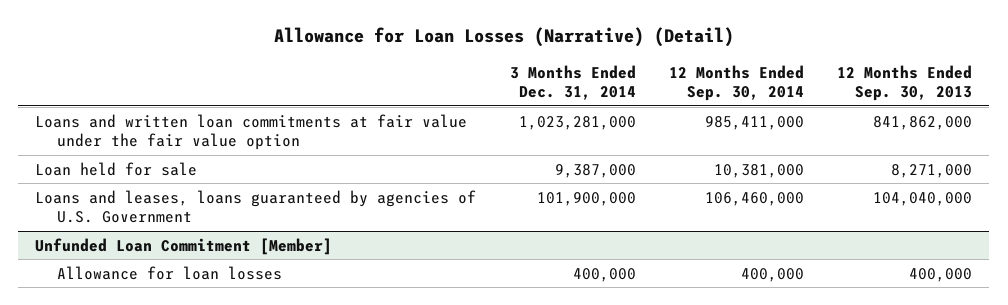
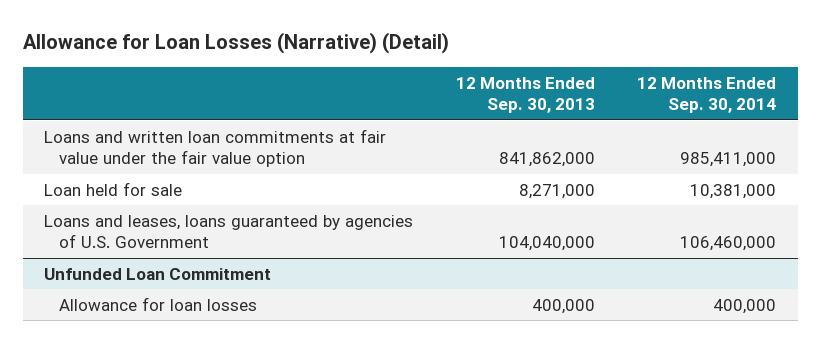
- | 3 Months Ended Dec. 31, 2014 | 12 Months Ended Sep. 30, 2014 | 12 Months Ended Sep. 30, 2013
+ | 12 Months Ended Sep. 30, 2013 | 12 Months Ended Sep. 30, 2014
- Unfunded Loan Commitment [Member]
+ Unfunded Loan Commitment

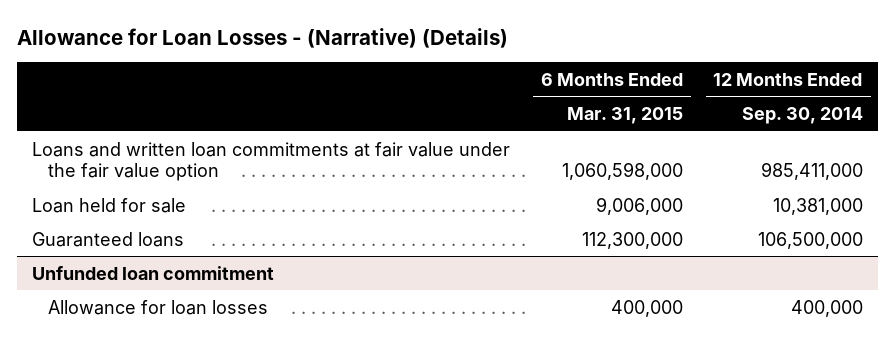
- Allowance for Loan Losses (Narrative) (Detail)
+ Allowance for Loan Losses - (Narrative) (Details)
- | 12 Months Ended Sep. 30, 2013 | 12 Months Ended Sep. 30, 2014
+ | 6 Months Ended Mar. 31, 2015 | 12 Months Ended Sep. 30, 2014
- Loans and leases, loans guaranteed by agencies of U.S. Government | 104,040,000 | 106,460,000
- Unfunded Loan Commitment
+ Guaranteed loans | 112,300,000 | 106,500,000
+ Unfunded loan commitment

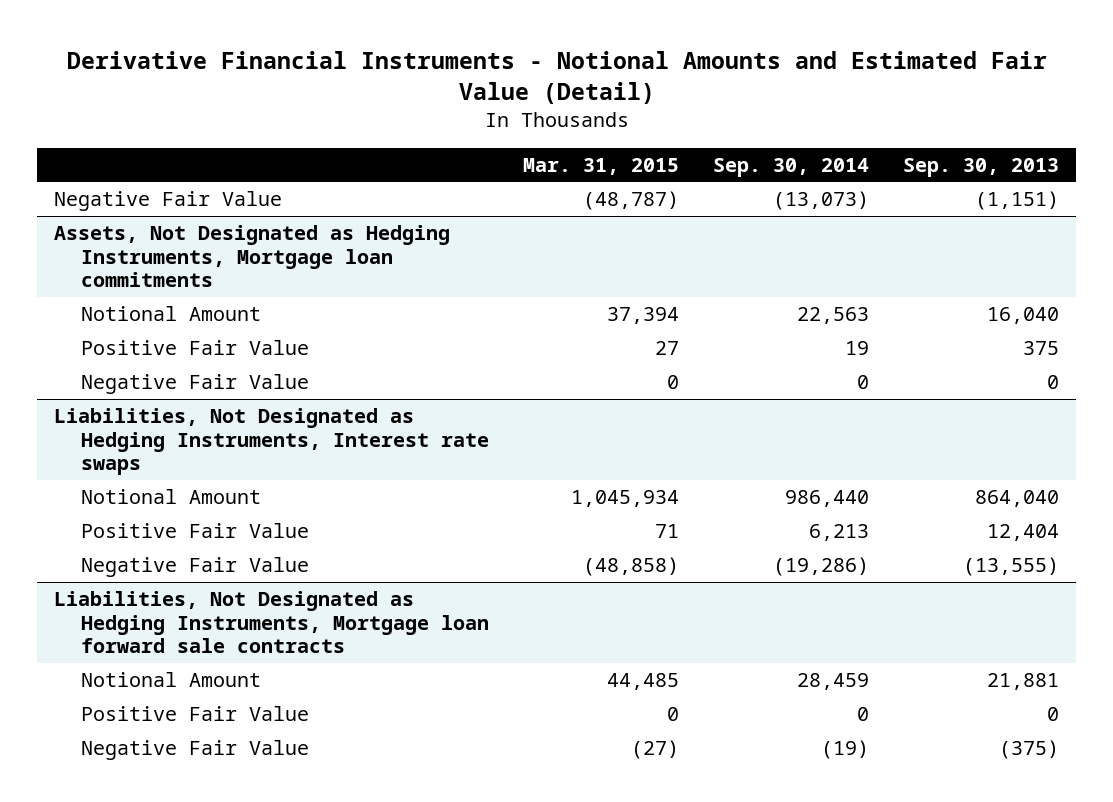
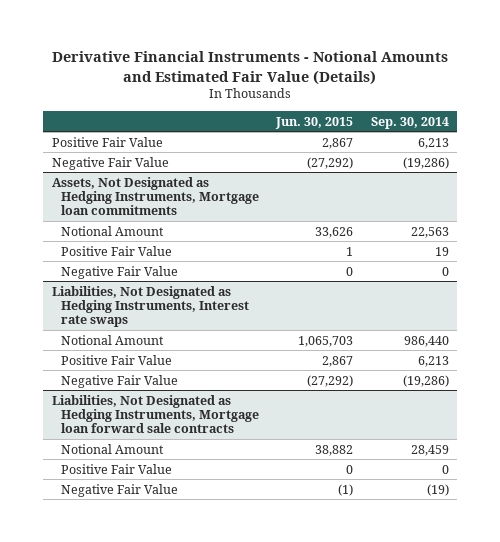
- Derivative Financial Instruments - Notional Amounts and Estimated Fair Value (Detail)
+ Derivative Financial Instruments - Notional Amounts and Estimated Fair Value (Details)
- | Mar. 31, 2015 | Sep. 30, 2014 | Sep. 30, 2013
+ | Jun. 30, 2015 | Sep. 30, 2014
- Negative Fair Value | (48,787) | (13,073) | (1,151)
+ Positive Fair Value | 2,867 | 6,213
+ Negative Fair Value | (27,292) | (19,286)

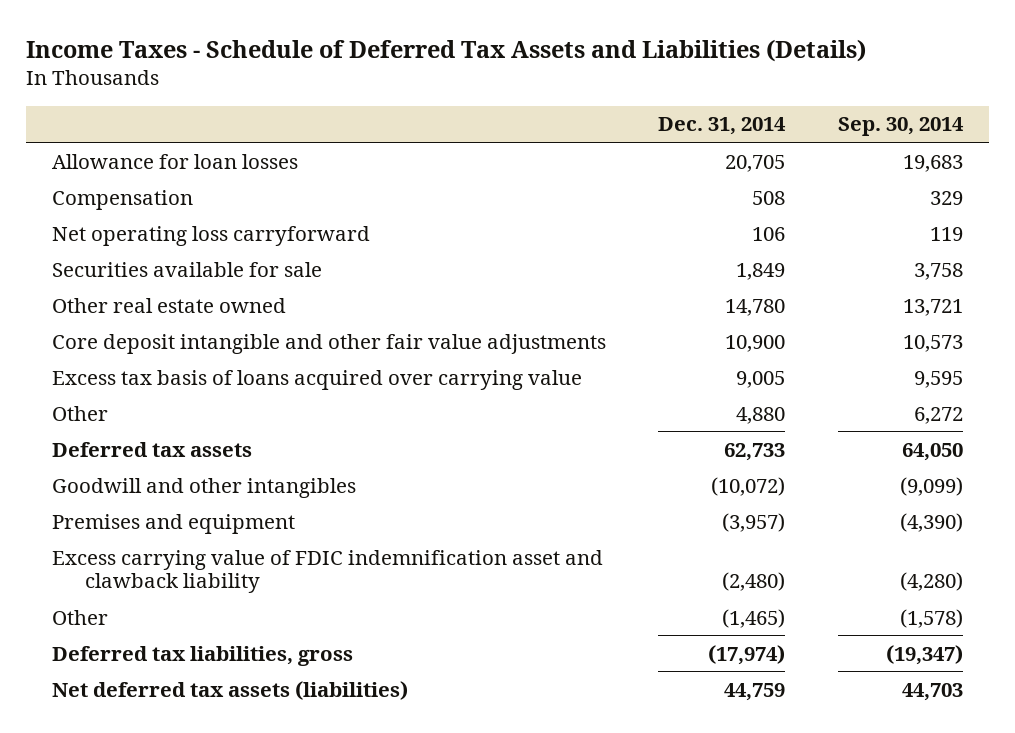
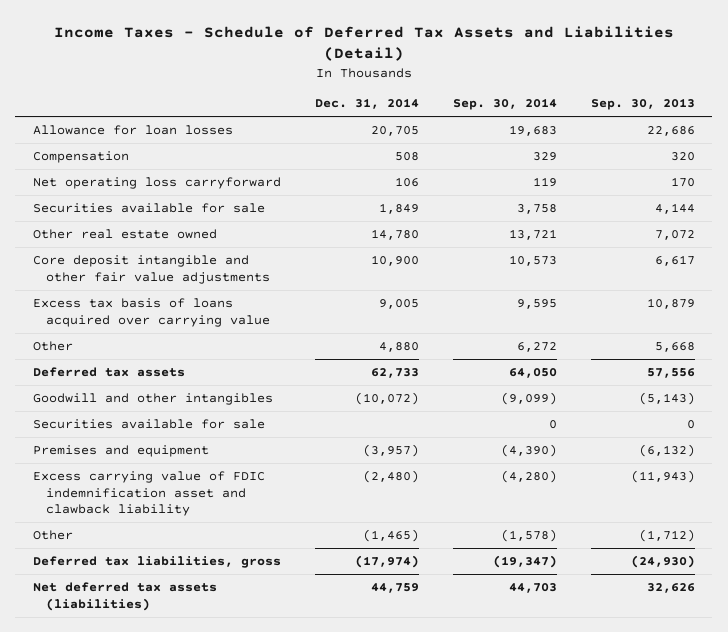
- Income Taxes - Schedule of Deferred Tax Assets and Liabilities (Details)
+ Income Taxes - Schedule of Deferred Tax Assets and Liabilities (Detail)
- | Dec. 31, 2014 | Sep. 30, 2014
+ | Dec. 31, 2014 | Sep. 30, 2014 | Sep. 30, 2013
+ Securities available for sale | | 0 | 0

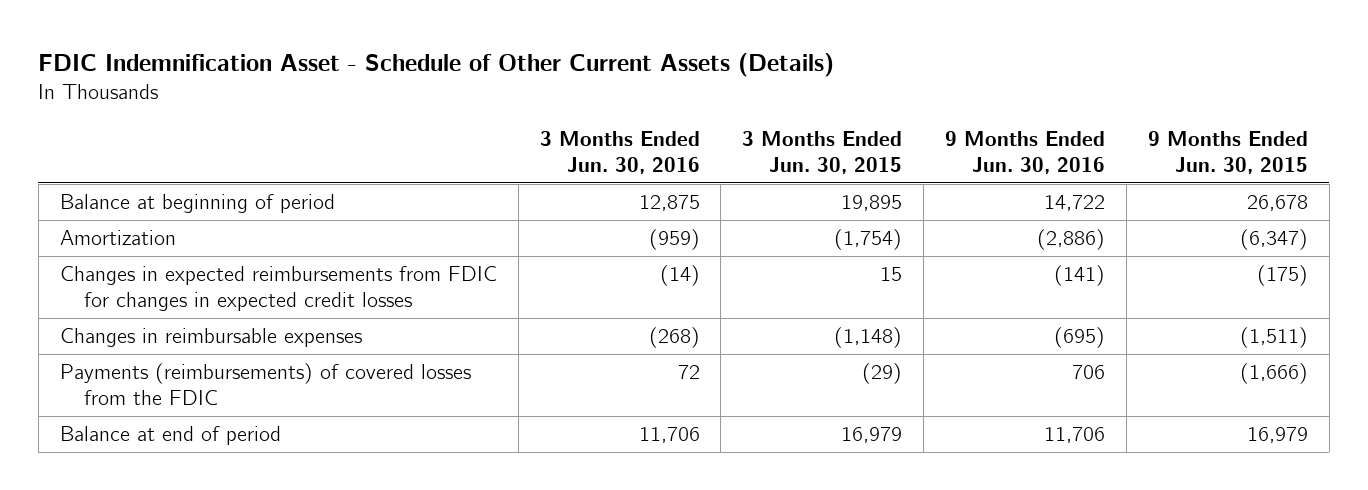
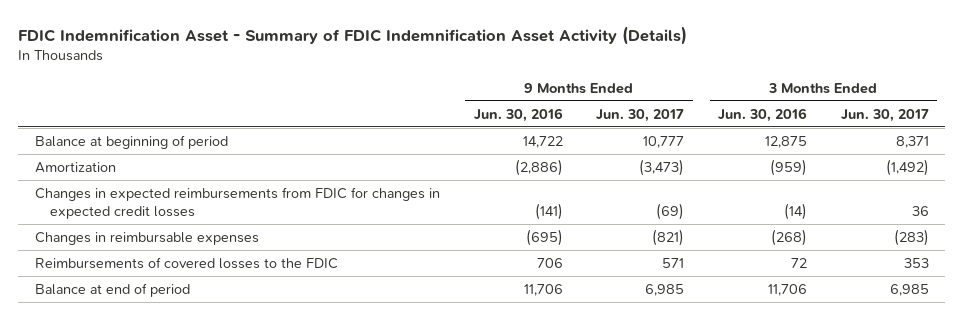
- FDIC Indemnification Asset - Schedule of Other Current Assets (Details)
+ FDIC Indemnification Asset - Summary of FDIC Indemnification Asset Activity (Details)
- | 3 Months Ended Jun. 30, 2016 | 3 Months Ended Jun. 30, 2015 | 9 Months Ended Jun. 30, 2016 | 9 Months Ended Jun. 30, 2015
+ | 9 Months Ended Jun. 30, 2016 | 9 Months Ended Jun. 30, 2017 | 3 Months Ended Jun. 30, 2016 | 3 Months Ended Jun. 30, 2017
- Payments (reimbursements) of covered losses from the FDIC | 72 | (29) | 706 | (1,666)
+ Reimbursements of covered losses to the FDIC | 706 | 571 | 72 | 353

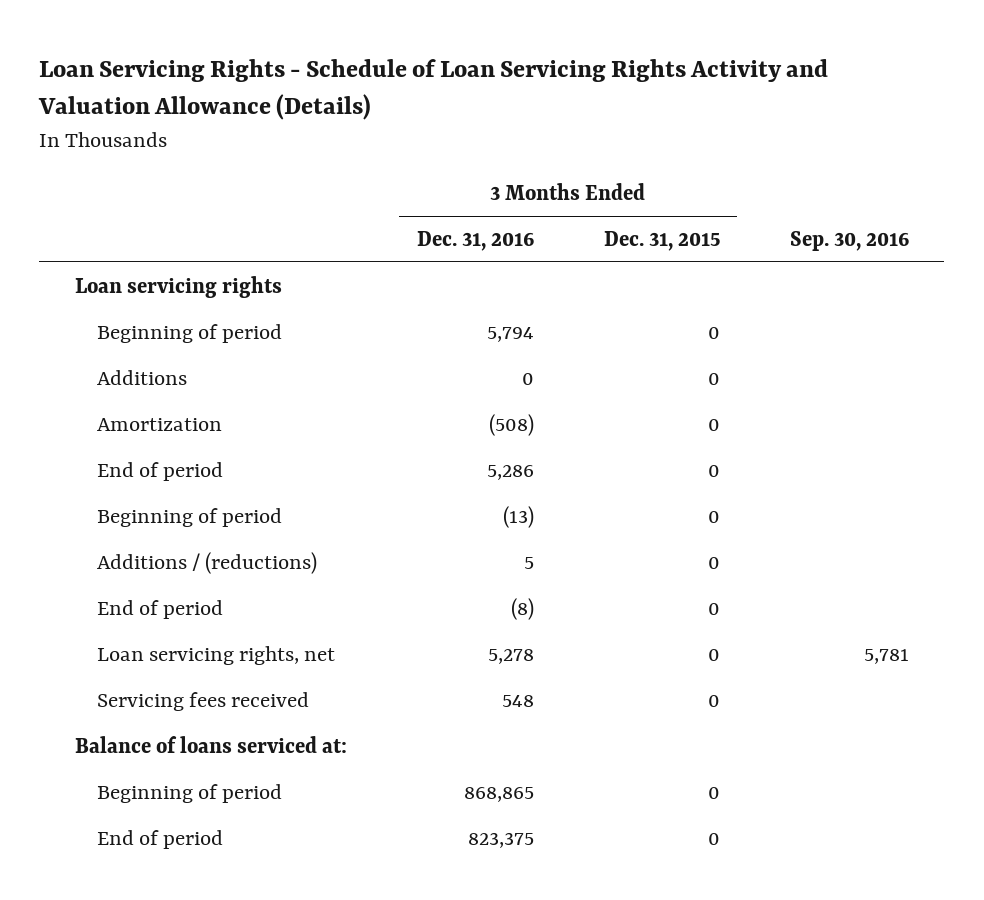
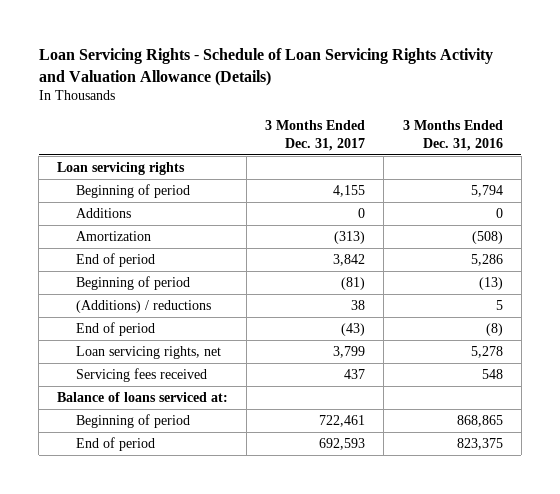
- | 3 Months Ended Dec. 31, 2016 | 3 Months Ended Dec. 31, 2015 | Sep. 30, 2016
+ | 3 Months Ended Dec. 31, 2017 | 3 Months Ended Dec. 31, 2016
- Additions / (reductions) | 5 | 0 |
+ (Additions) / reductions | 38 | 5

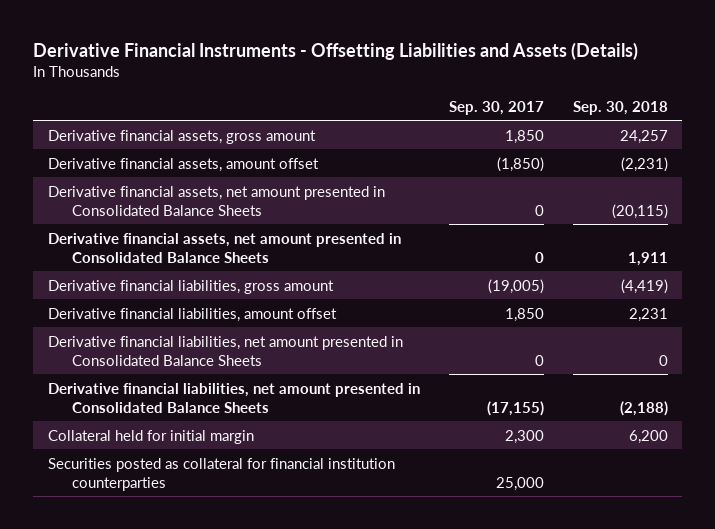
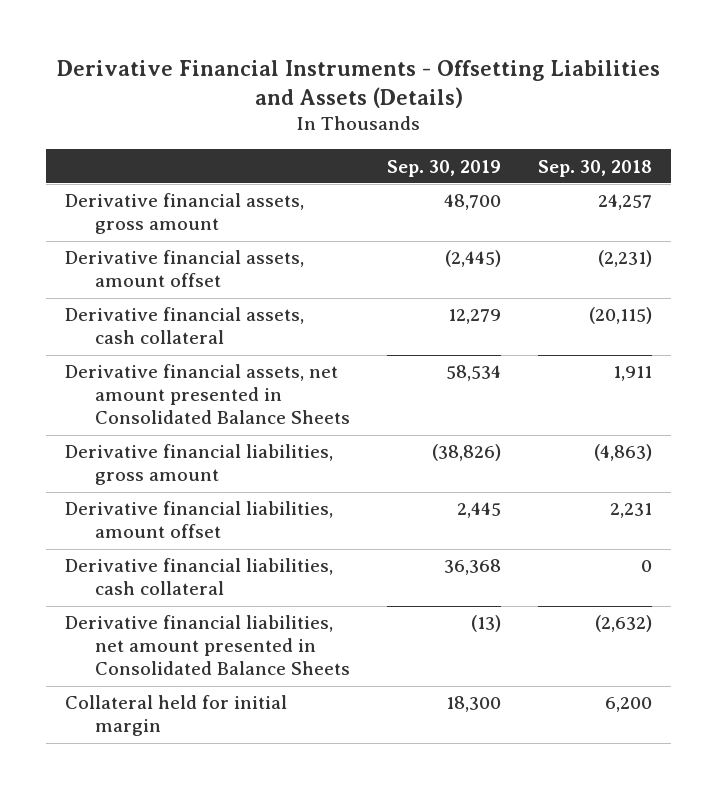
- | Sep. 30, 2017 | Sep. 30, 2018
+ | Sep. 30, 2019 | Sep. 30, 2018
- Derivative financial assets, net amount presented in Consolidated Balance Sheets | 0 | (20,115)
+ Derivative financial assets, cash collateral | 12,279 | (20,115)
- Derivative financial liabilities, gross amount | (19,005) | (4,419)
+ Derivative financial liabilities, gross amount | (38,826) | (4,863)
- Derivative financial liabilities, net amount presented in Consolidated Balance Sheets | 0 | 0
- Derivative financial liabilities, net amount presented in Consolidated Balance Sheets | (17,155) | (2,188)
+ Derivative financial liabilities, cash collateral | 36,368 | 0
+ Derivative financial liabilities, net amount presented in Consolidated Balance Sheets | (13) | (2,632)
- Securities posted as collateral for financial institution counterparties | 25,000 |

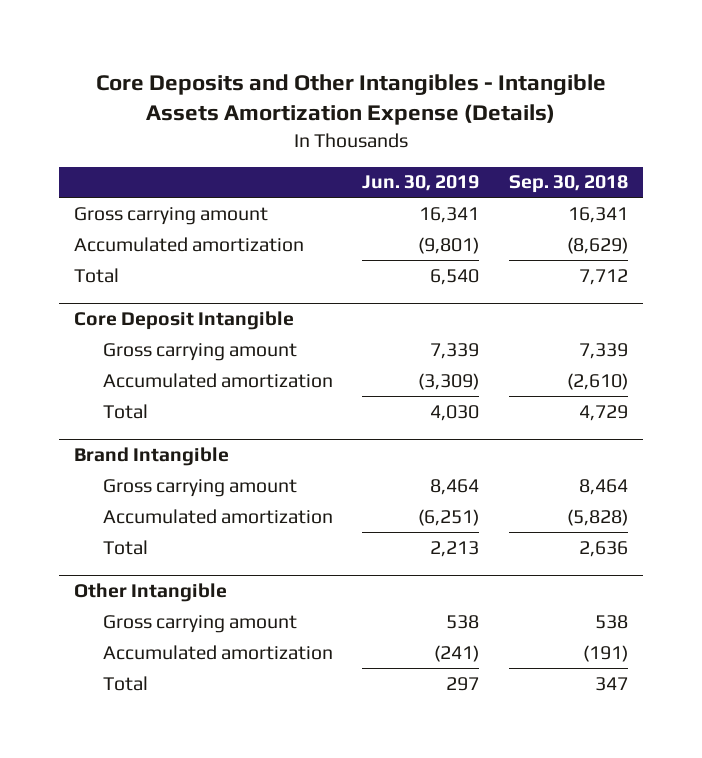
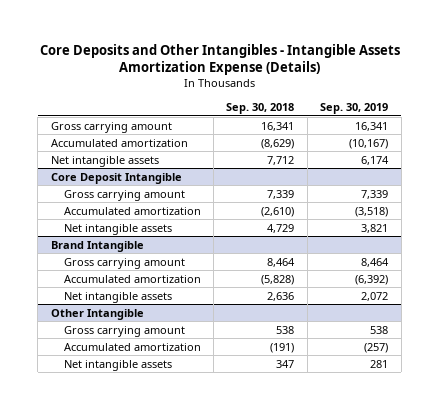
- | Jun. 30, 2019 | Sep. 30, 2018
+ | Sep. 30, 2018 | Sep. 30, 2019
- Total | 6,540 | 7,712
+ Net intangible assets | 7,712 | 6,174
@ Core Deposit Intangible
- Total | 4,030 | 4,729
+ Net intangible assets | 4,729 | 3,821
@ Brand Intangible
- Total | 2,213 | 2,636
+ Net intangible assets | 2,636 | 2,072
@ Other Intangible
- Total | 297 | 347
+ Net intangible assets | 347 | 281

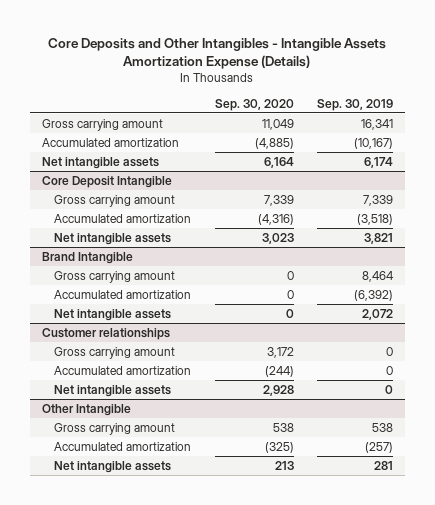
- | Sep. 30, 2018 | Sep. 30, 2019
+ | Sep. 30, 2020 | Sep. 30, 2019
+ Customer relationships
+ Gross carrying amount | 3,172 | 0
+ Accumulated amortization | (244) | 0
+ Net intangible assets | 2,928 | 0

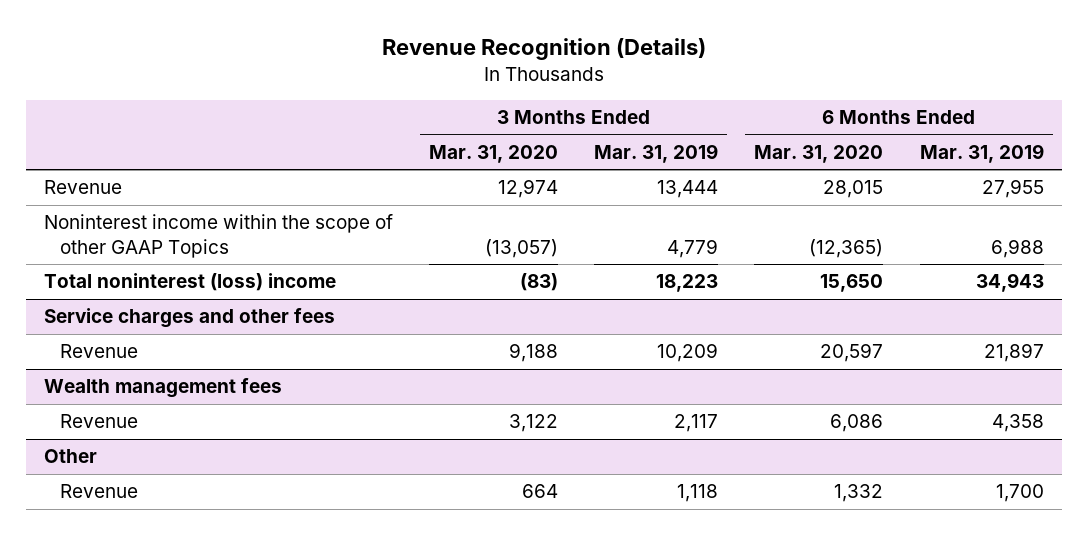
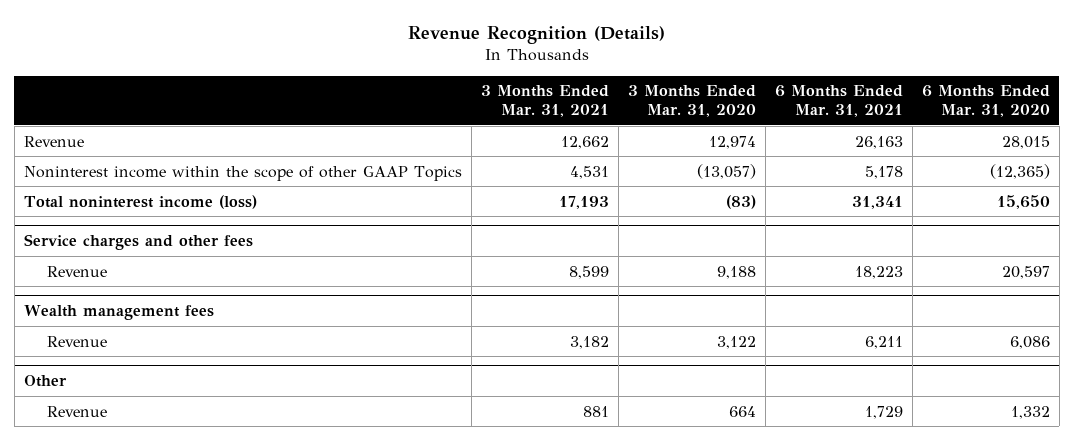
- | 3 Months Ended Mar. 31, 2020 | 3 Months Ended Mar. 31, 2019 | 6 Months Ended Mar. 31, 2020 | 6 Months Ended Mar. 31, 2019
+ | 3 Months Ended Mar. 31, 2021 | 3 Months Ended Mar. 31, 2020 | 6 Months Ended Mar. 31, 2021 | 6 Months Ended Mar. 31, 2020
- Total noninterest (loss) income | (83) | 18,223 | 15,650 | 34,943
+ Total noninterest income (loss) | 17,193 | (83) | 31,341 | 15,650

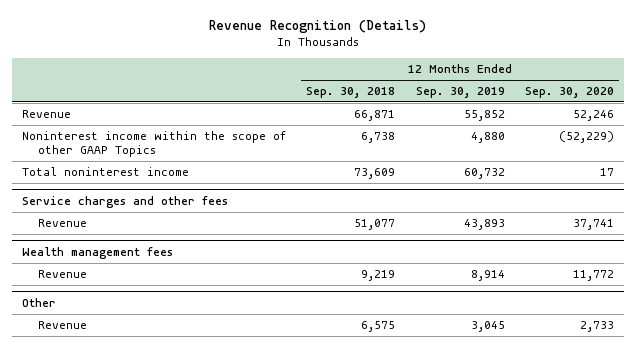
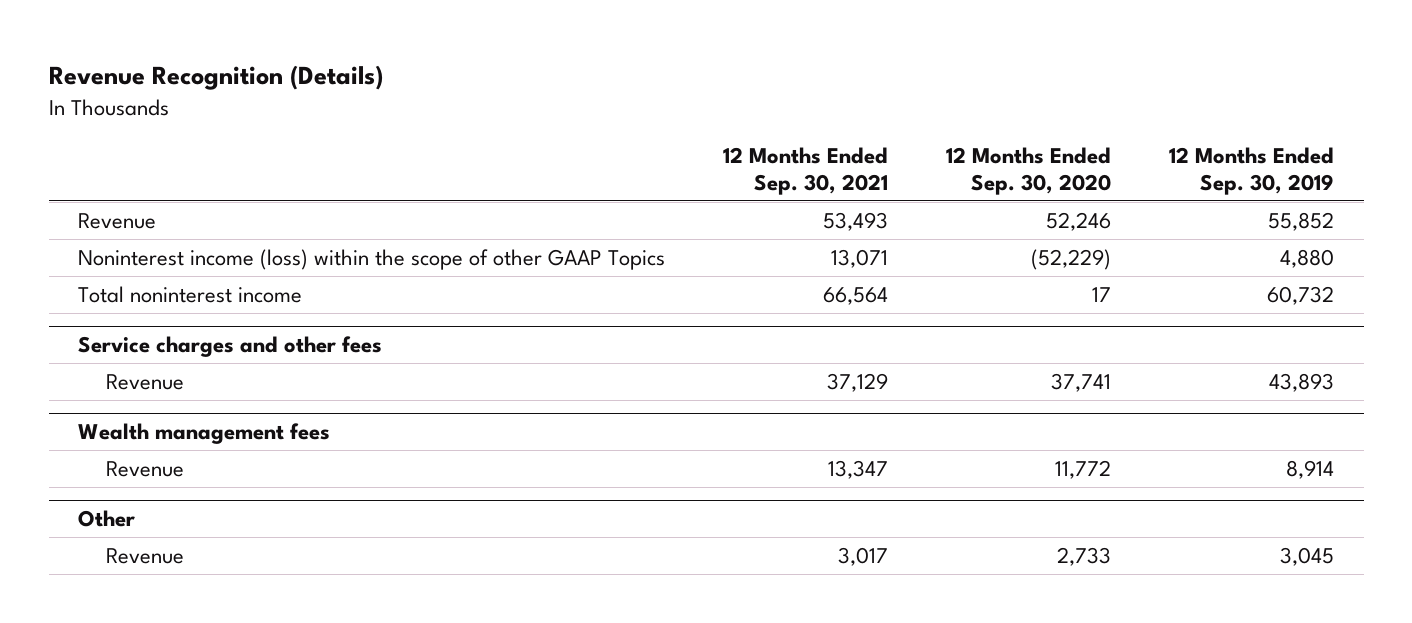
- | 12 Months Ended Sep. 30, 2018 | 12 Months Ended Sep. 30, 2019 | 12 Months Ended Sep. 30, 2020
+ | 12 Months Ended Sep. 30, 2021 | 12 Months Ended Sep. 30, 2020 | 12 Months Ended Sep. 30, 2019
- Noninterest income within the scope of other GAAP Topics | 6,738 | 4,880 | (52,229)
+ Noninterest income (loss) within the scope of other GAAP Topics | 13,071 | (52,229) | 4,880

